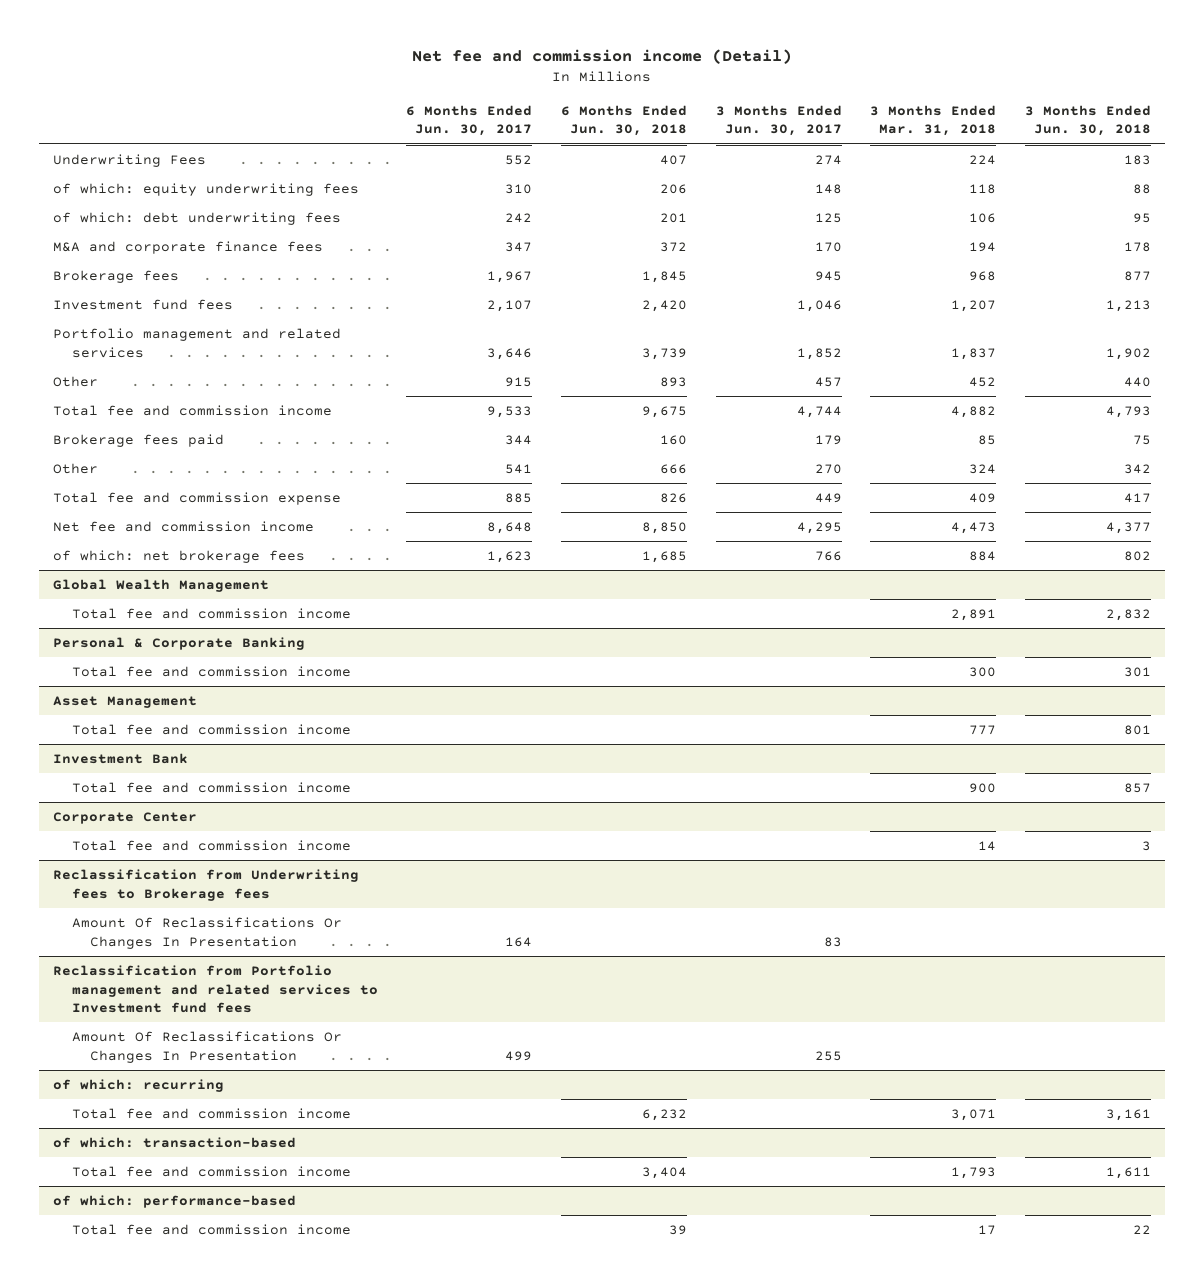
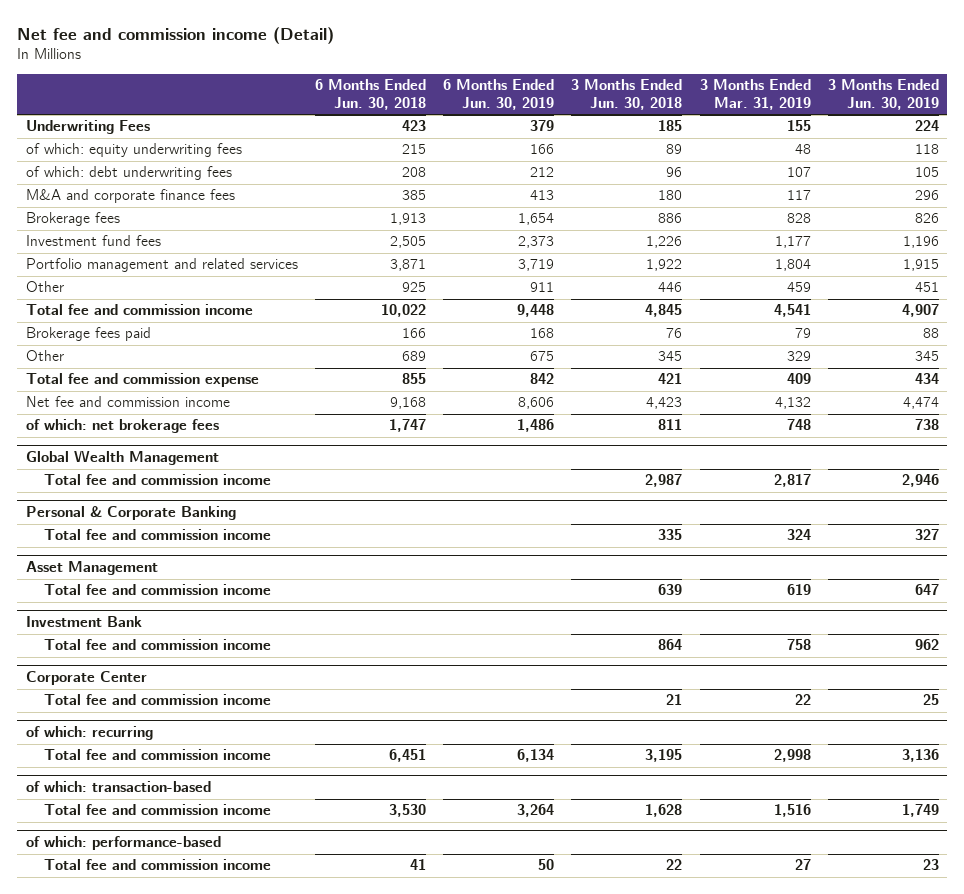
- | 6 Months Ended Jun. 30, 2017 | 6 Months Ended Jun. 30, 2018 | 3 Months Ended Jun. 30, 2017 | 3 Months Ended Mar. 31, 2018 | 3 Months Ended Jun. 30, 2018
+ | 6 Months Ended Jun. 30, 2018 | 6 Months Ended Jun. 30, 2019 | 3 Months Ended Jun. 30, 2018 | 3 Months Ended Mar. 31, 2019 | 3 Months Ended Jun. 30, 2019
- Underwriting Fees | 552 | 407 | 274 | 224 | 183
- of which: equity underwriting fees | 310 | 206 | 148 | 118 | 88
- of which: debt underwriting fees | 242 | 201 | 125 | 106 | 95
- M&A and corporate finance fees | 347 | 372 | 170 | 194 | 178
- Brokerage fees | 1,967 | 1,845 | 945 | 968 | 877
- Investment fund fees | 2,107 | 2,420 | 1,046 | 1,207 | 1,213
- Portfolio management and related services | 3,646 | 3,739 | 1,852 | 1,837 | 1,902
- Other | 915 | 893 | 457 | 452 | 440
- Total fee and commission income | 9,533 | 9,675 | 4,744 | 4,882 | 4,793
- Brokerage fees paid | 344 | 160 | 179 | 85 | 75
- Other | 541 | 666 | 270 | 324 | 342
- Total fee and commission expense | 885 | 826 | 449 | 409 | 417
- Net fee and commission income | 8,648 | 8,850 | 4,295 | 4,473 | 4,377
- of which: net brokerage fees | 1,623 | 1,685 | 766 | 884 | 802
+ Underwriting Fees | 423 | 379 | 185 | 155 | 224
+ of which: equity underwriting fees | 215 | 166 | 89 | 48 | 118
+ of which: debt underwriting fees | 208 | 212 | 96 | 107 | 105
+ M&A and corporate finance fees | 385 | 413 | 180 | 117 | 296
+ Brokerage fees | 1,913 | 1,654 | 886 | 828 | 826
+ Investment fund fees | 2,505 | 2,373 | 1,226 | 1,177 | 1,196
+ Portfolio management and related services | 3,871 | 3,719 | 1,922 | 1,804 | 1,915
+ Other | 925 | 911 | 446 | 459 | 451
+ Total fee and commission income | 10,022 | 9,448 | 4,845 | 4,541 | 4,907
+ Brokerage fees paid | 166 | 168 | 76 | 79 | 88
+ Other | 689 | 675 | 345 | 329 | 345
+ Total fee and commission expense | 855 | 842 | 421 | 409 | 434
+ Net fee and commission income | 9,168 | 8,606 | 4,423 | 4,132 | 4,474
+ of which: net brokerage fees | 1,747 | 1,486 | 811 | 748 | 738
@ Global Wealth Management
- Total fee and commission income | | | | 2,891 | 2,832
+ Total fee and commission income | | | 2,987 | 2,817 | 2,946
@ Personal & Corporate Banking
- Total fee and commission income | | | | 300 | 301
+ Total fee and commission income | | | 335 | 324 | 327
@ Asset Management
- Total fee and commission income | | | | 777 | 801
+ Total fee and commission income | | | 639 | 619 | 647
@ Investment Bank
- Total fee and commission income | | | | 900 | 857
+ Total fee and commission income | | | 864 | 758 | 962
@ Corporate Center
- Total fee and commission income | | | | 14 | 3
- Reclassification from Underwriting fees to Brokerage fees
- Amount Of Reclassifications Or Changes In Presentation | 164 | | 83 | |
- Reclassification from Portfolio management and related services to Investment fund fees
- Amount Of Reclassifications Or Changes In Presentation | 499 | | 255 | |
@ Corporate Center
+ Total fee and commission income | | | 21 | 22 | 25
@ of which: recurring
- Total fee and commission income | | 6,232 | | 3,071 | 3,161
+ Total fee and commission income | 6,451 | 6,134 | 3,195 | 2,998 | 3,136
@ of which: transaction-based
- Total fee and commission income | | 3,404 | | 1,793 | 1,611
+ Total fee and commission income | 3,530 | 3,264 | 1,628 | 1,516 | 1,749
@ of which: performance-based
- Total fee and commission income | | 39 | | 17 | 22
+ Total fee and commission income | 41 | 50 | 22 | 27 | 23

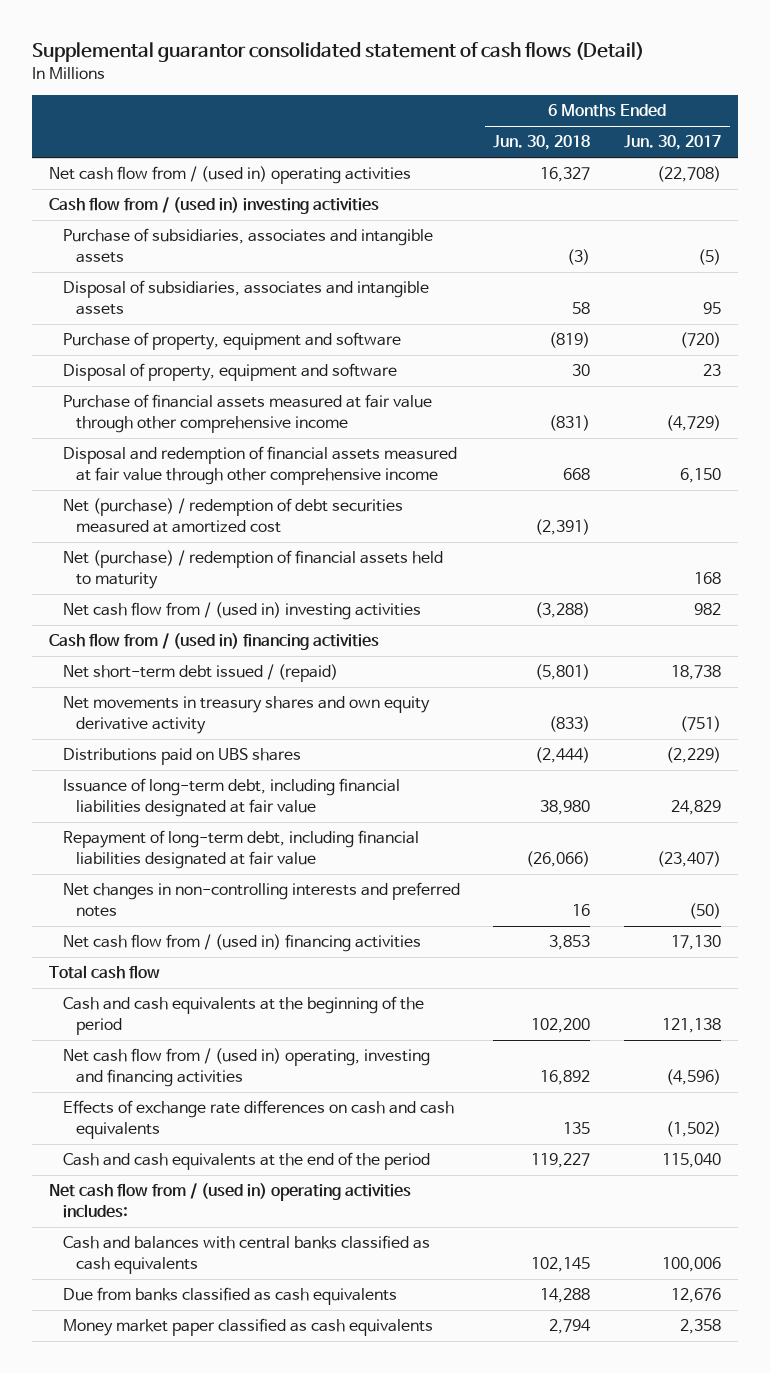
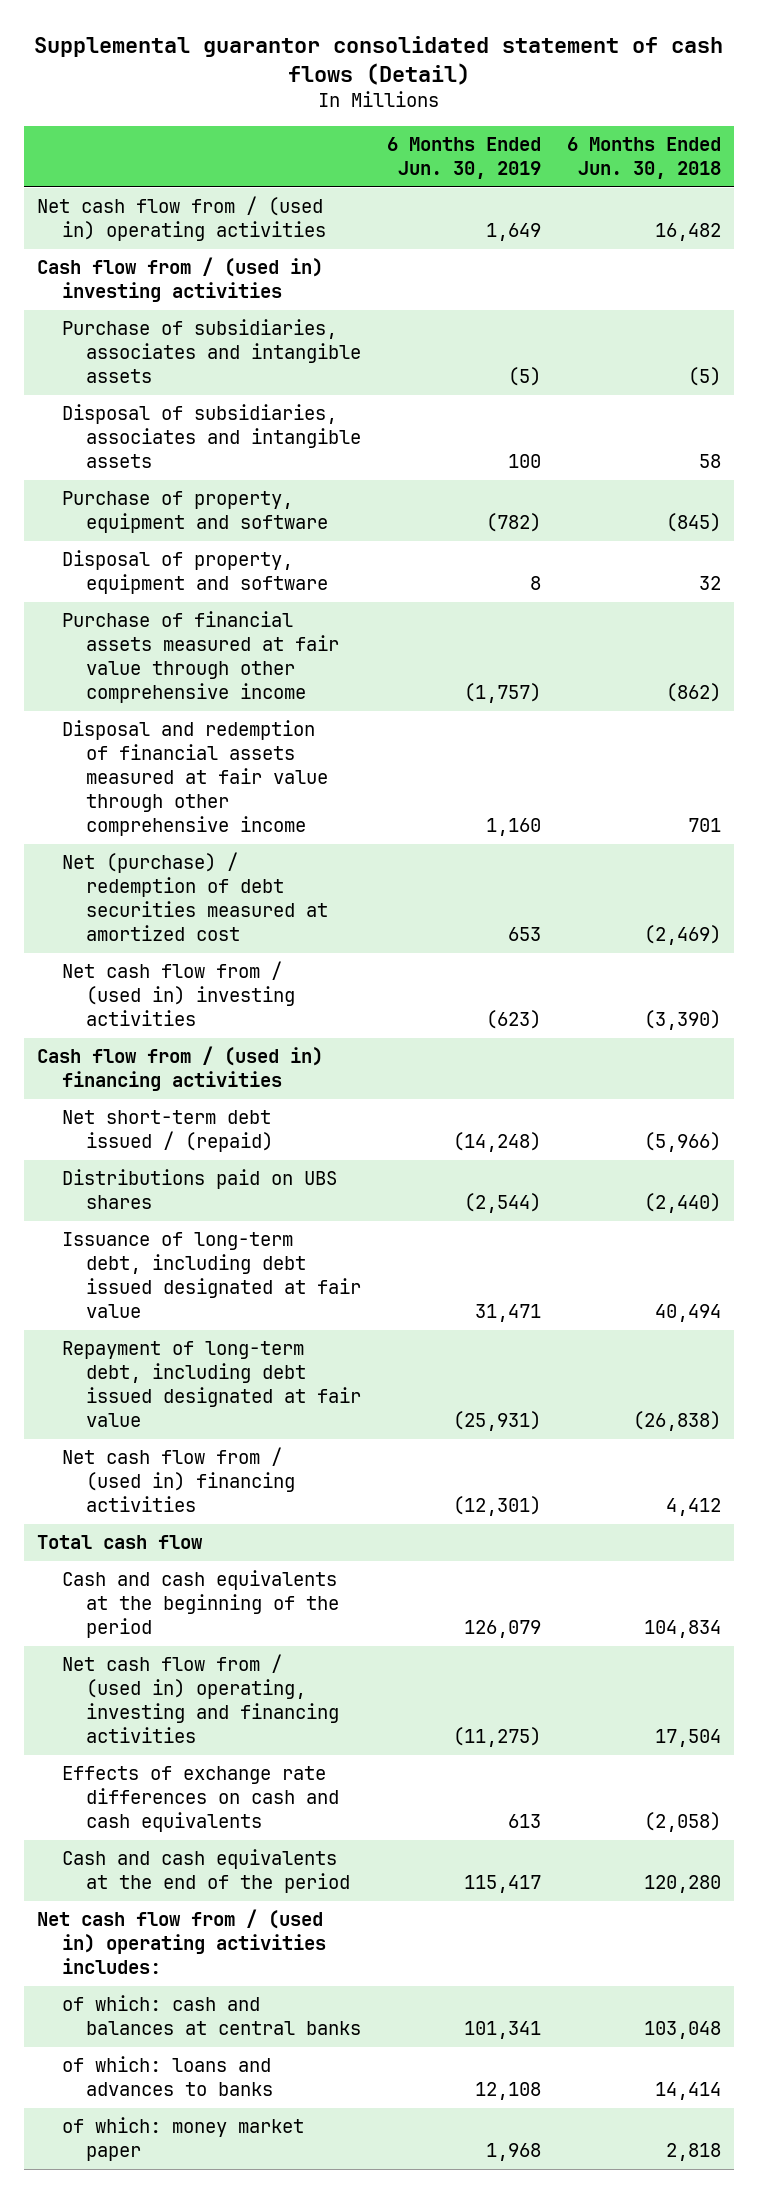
- | 6 Months Ended Jun. 30, 2018 | 6 Months Ended Jun. 30, 2017
+ | 6 Months Ended Jun. 30, 2019 | 6 Months Ended Jun. 30, 2018
- Net cash flow from / (used in) operating activities | 16,327 | (22,708)
+ Net cash flow from / (used in) operating activities | 1,649 | 16,482
- Purchase of subsidiaries, associates and intangible assets | (3) | (5)
+ Purchase of subsidiaries, associates and intangible assets | (5) | (5)
- Purchase of property, equipment and software | (819) | (720)
- Disposal of property, equipment and software | 30 | 23
- Purchase of financial assets measured at fair value through other comprehensive income | (831) | (4,729)
- Disposal and redemption of financial assets measured at fair value through other comprehensive income | 668 | 6,150
- Net (purchase) / redemption of debt securities measured at amortized cost | (2,391) |
- Net (purchase) / redemption of financial assets held to maturity | | 168
- Net cash flow from / (used in) investing activities | (3,288) | 982
+ Purchase of property, equipment and software | (782) | (845)
+ Disposal of property, equipment and software | 8 | 32
+ Purchase of financial assets measured at fair value through other comprehensive income | (1,757) | (862)
+ Disposal and redemption of financial assets measured at fair value through other comprehensive income | 1,160 | 701
+ Net (purchase) / redemption of debt securities measured at amortized cost | 653 | (2,469)
+ Net cash flow from / (used in) investing activities | (623) | (3,390)
- Net short-term debt issued / (repaid) | (5,801) | 18,738
- Net movements in treasury shares and own equity derivative activity | (833) | (751)
- Distributions paid on UBS shares | (2,444) | (2,229)
- Issuance of long-term debt, including financial liabilities designated at fair value | 38,980 | 24,829
- Repayment of long-term debt, including financial liabilities designated at fair value | (26,066) | (23,407)
- Net changes in non-controlling interests and preferred notes | 16 | (50)
- Net cash flow from / (used in) financing activities | 3,853 | 17,130
+ Net short-term debt issued / (repaid) | (14,248) | (5,966)
+ Distributions paid on UBS shares | (2,544) | (2,440)
+ Issuance of long-term debt, including debt issued designated at fair value | 31,471 | 40,494
+ Repayment of long-term debt, including debt issued designated at fair value | (25,931) | (26,838)
+ Net cash flow from / (used in) financing activities | (12,301) | 4,412
- Cash and cash equivalents at the beginning of the period | 102,200 | 121,138
- Net cash flow from / (used in) operating, investing and financing activities | 16,892 | (4,596)
- Effects of exchange rate differences on cash and cash equivalents | 135 | (1,502)
- Cash and cash equivalents at the end of the period | 119,227 | 115,040
+ Cash and cash equivalents at the beginning of the period | 126,079 | 104,834
+ Net cash flow from / (used in) operating, investing and financing activities | (11,275) | 17,504
+ Effects of exchange rate differences on cash and cash equivalents | 613 | (2,058)
+ Cash and cash equivalents at the end of the period | 115,417 | 120,280
- Cash and balances with central banks classified as cash equivalents | 102,145 | 100,006
- Due from banks classified as cash equivalents | 14,288 | 12,676
- Money market paper classified as cash equivalents | 2,794 | 2,358
+ of which: cash and balances at central banks | 101,341 | 103,048
+ of which: loans and advances to banks | 12,108 | 14,414
+ of which: money market paper | 1,968 | 2,818

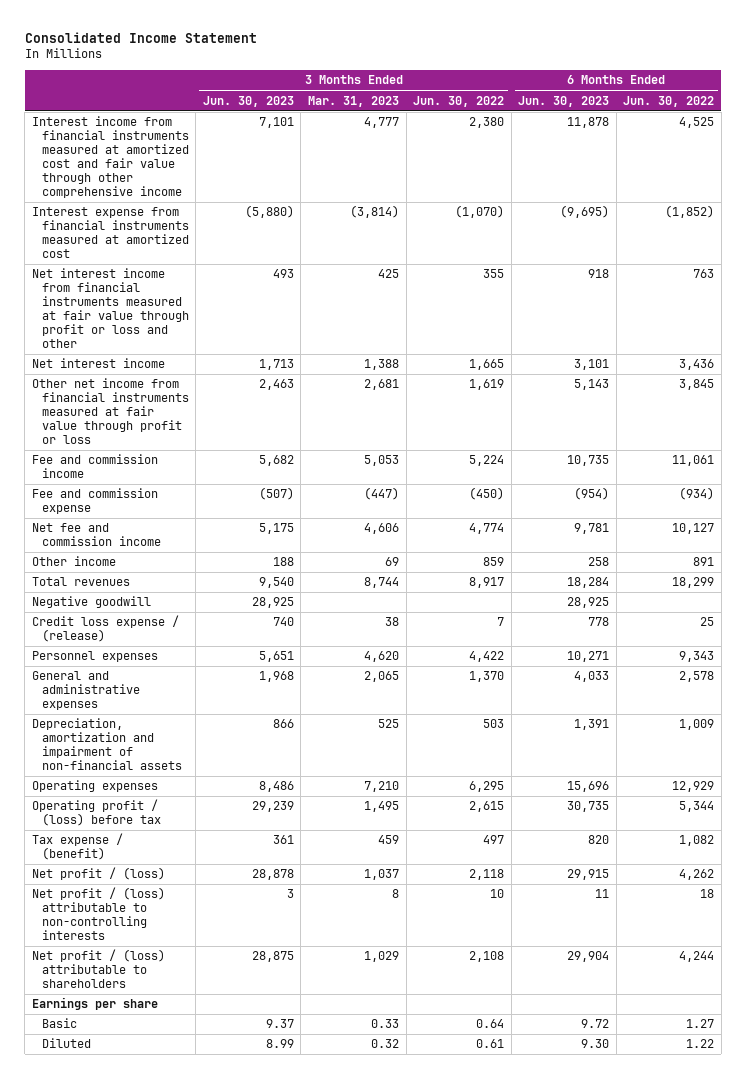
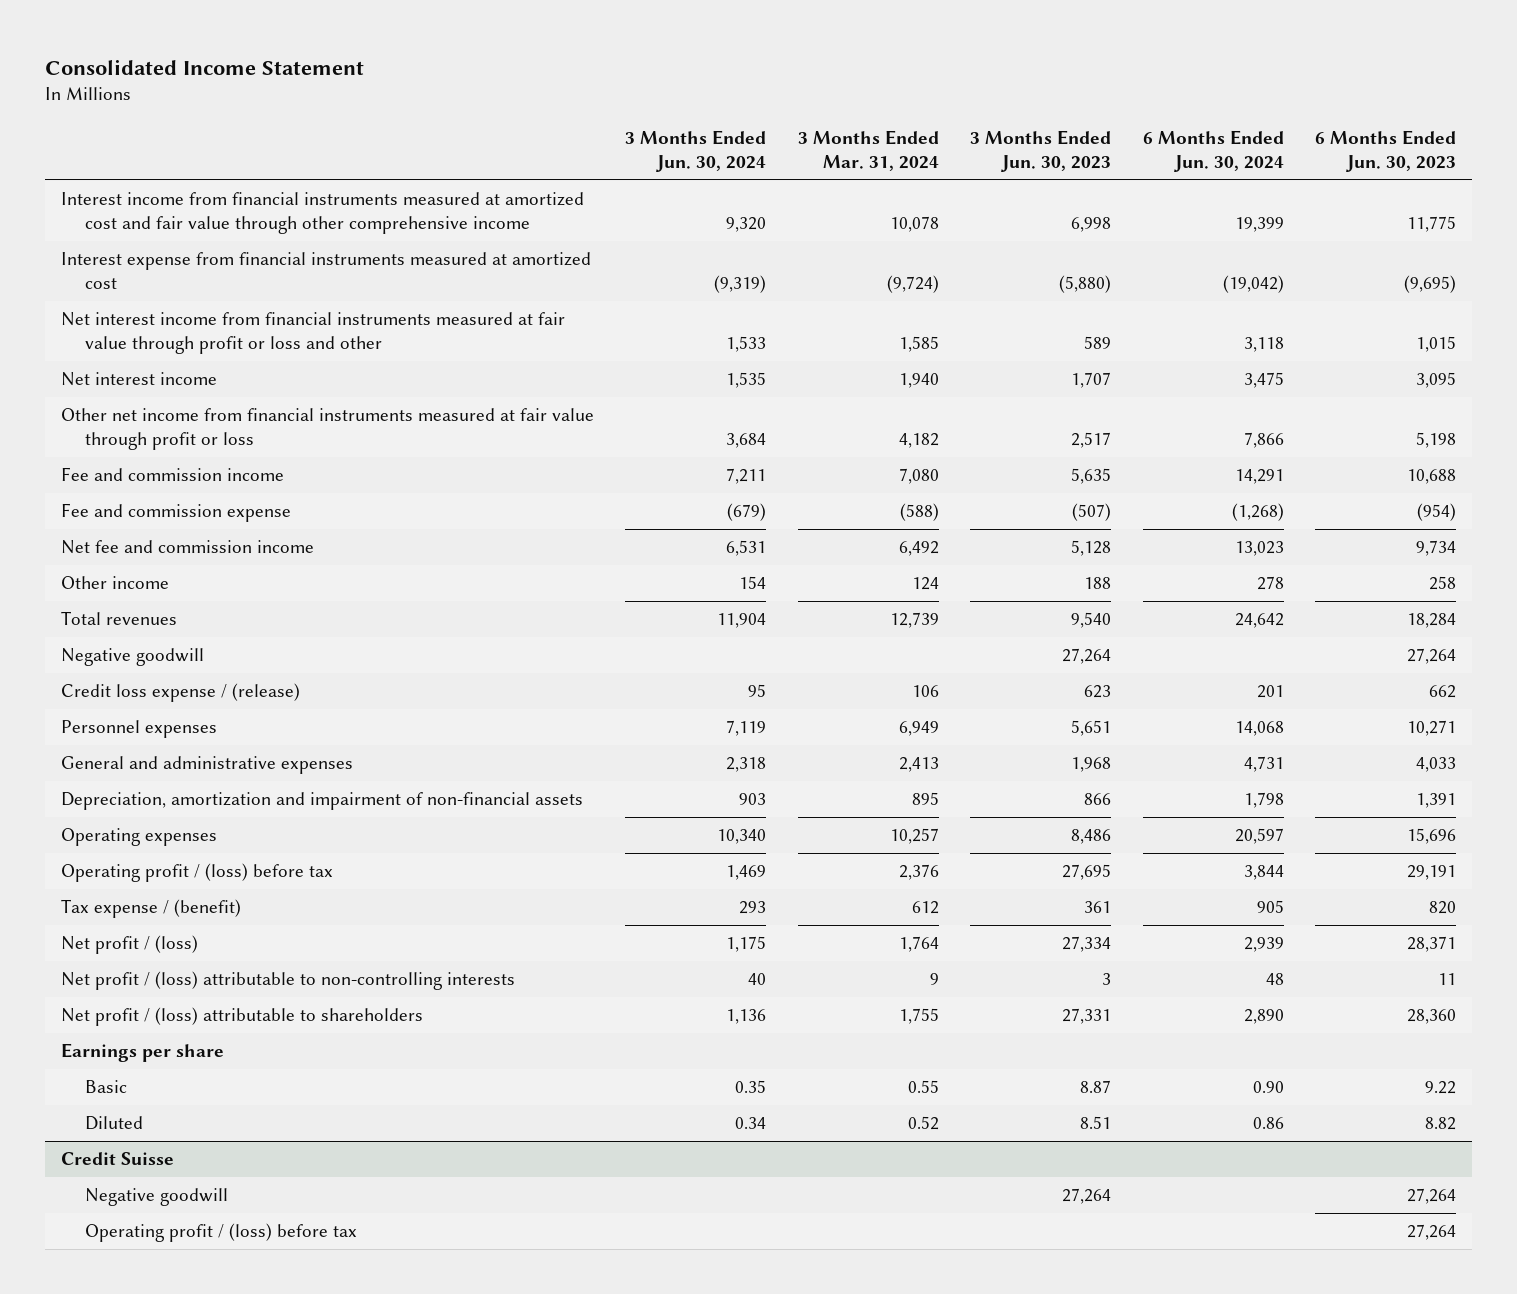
- | 3 Months Ended Jun. 30, 2023 | 3 Months Ended Mar. 31, 2023 | 3 Months Ended Jun. 30, 2022 | 6 Months Ended Jun. 30, 2023 | 6 Months Ended Jun. 30, 2022
+ | 3 Months Ended Jun. 30, 2024 | 3 Months Ended Mar. 31, 2024 | 3 Months Ended Jun. 30, 2023 | 6 Months Ended Jun. 30, 2024 | 6 Months Ended Jun. 30, 2023
- Interest income from financial instruments measured at amortized cost and fair value through other comprehensive income | 7,101 | 4,777 | 2,380 | 11,878 | 4,525
+ Interest income from financial instruments measured at amortized cost and fair value through other comprehensive income | 9,320 | 10,078 | 6,998 | 19,399 | 11,775
- Net interest income from financial instruments measured at fair value through profit or loss and other | 493 | 425 | 355 | 918 | 763
- Net interest income | 1,713 | 1,388 | 1,665 | 3,101 | 3,436
- Other net income from financial instruments measured at fair value through profit or loss | 2,463 | 2,681 | 1,619 | 5,143 | 3,845
- Fee and commission income | 5,682 | 5,053 | 5,224 | 10,735 | 11,061
+ Net interest income from financial instruments measured at fair value through profit or loss and other | 1,533 | 1,585 | 589 | 3,118 | 1,015
+ Net interest income | 1,535 | 1,940 | 1,707 | 3,475 | 3,095
+ Other net income from financial instruments measured at fair value through profit or loss | 3,684 | 4,182 | 2,517 | 7,866 | 5,198
+ Fee and commission income | 7,211 | 7,080 | 5,635 | 14,291 | 10,688
- Net fee and commission income | 5,175 | 4,606 | 4,774 | 9,781 | 10,127
+ Net fee and commission income | 6,531 | 6,492 | 5,128 | 13,023 | 9,734
- Negative goodwill | 28,925 | | | 28,925 |
- Credit loss expense / (release) | 740 | 38 | 7 | 778 | 25
+ Negative goodwill | | | 27,264 | | 27,264
+ Credit loss expense / (release) | 95 | 106 | 623 | 201 | 662
- Operating profit / (loss) before tax | 29,239 | 1,495 | 2,615 | 30,735 | 5,344
+ Operating profit / (loss) before tax | 1,469 | 2,376 | 27,695 | 3,844 | 29,191
- Net profit / (loss) | 28,878 | 1,037 | 2,118 | 29,915 | 4,262
+ Net profit / (loss) | 1,175 | 1,764 | 27,334 | 2,939 | 28,371
- Net profit / (loss) attributable to shareholders | 28,875 | 1,029 | 2,108 | 29,904 | 4,244
+ Net profit / (loss) attributable to shareholders | 1,136 | 1,755 | 27,331 | 2,890 | 28,360
- Basic | 9.37 | 0.33 | 0.64 | 9.72 | 1.27
- Diluted | 8.99 | 0.32 | 0.61 | 9.30 | 1.22
+ Basic | 0.35 | 0.55 | 8.87 | 0.90 | 9.22
+ Diluted | 0.34 | 0.52 | 8.51 | 0.86 | 8.82
+ Credit Suisse
+ Negative goodwill | | | 27,264 | | 27,264
+ Operating profit / (loss) before tax | | | | | 27,264

